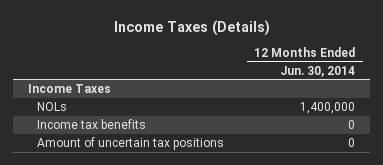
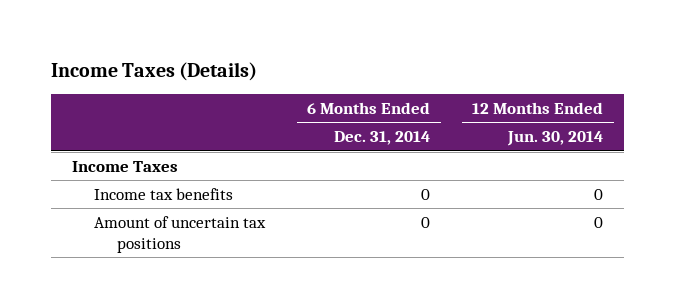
- | 12 Months Ended Jun. 30, 2014
+ | 6 Months Ended Dec. 31, 2014 | 12 Months Ended Jun. 30, 2014
- NOLs | 1,400,000

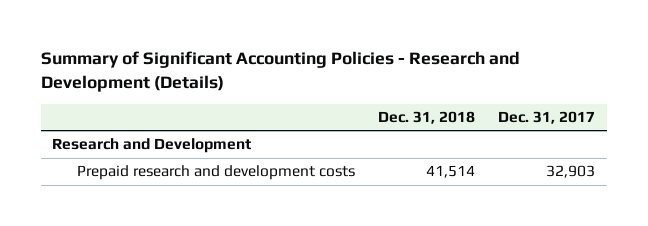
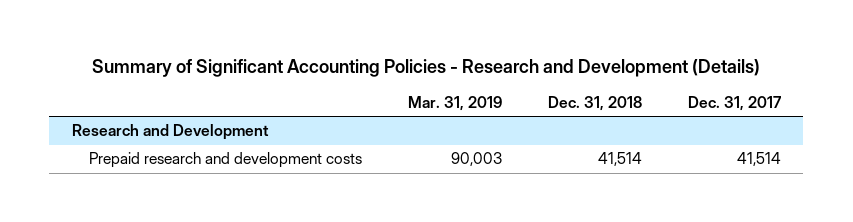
- | Dec. 31, 2018 | Dec. 31, 2017
+ | Mar. 31, 2019 | Dec. 31, 2018 | Dec. 31, 2017
- Prepaid research and development costs | 41,514 | 32,903
+ Prepaid research and development costs | 90,003 | 41,514 | 41,514

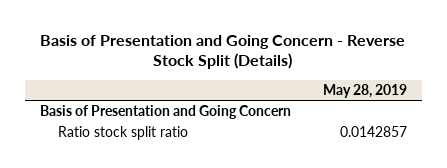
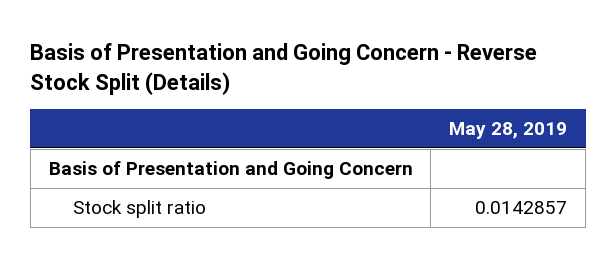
- Ratio stock split ratio | 0.0142857
+ Stock split ratio | 0.0142857

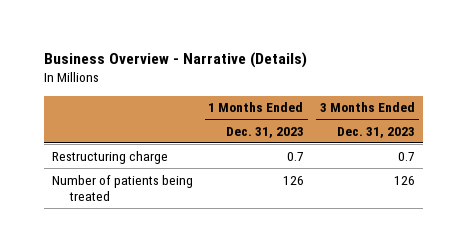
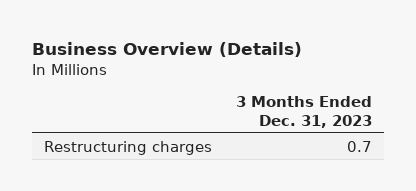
- Business Overview - Narrative (Details)
+ Business Overview (Details)
- | 1 Months Ended Dec. 31, 2023 | 3 Months Ended Dec. 31, 2023
+ | 3 Months Ended Dec. 31, 2023
- Restructuring charge | 0.7 | 0.7
- Number of patients being treated | 126 | 126
+ Restructuring charges | 0.7

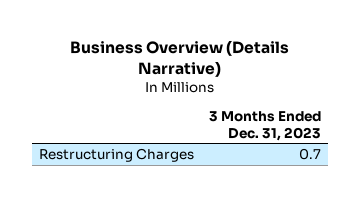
- Business Overview (Details)
+ Business Overview (Details Narrative)
- Restructuring charges | 0.7
+ Restructuring Charges | 0.7

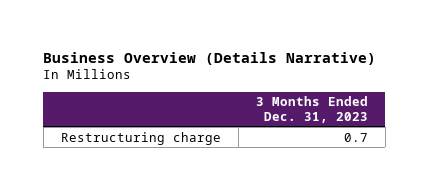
- Restructuring Charges | 0.7
+ Restructuring charge | 0.7

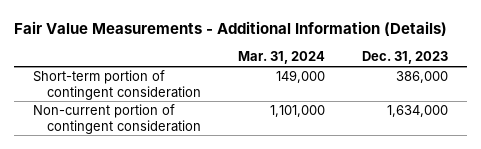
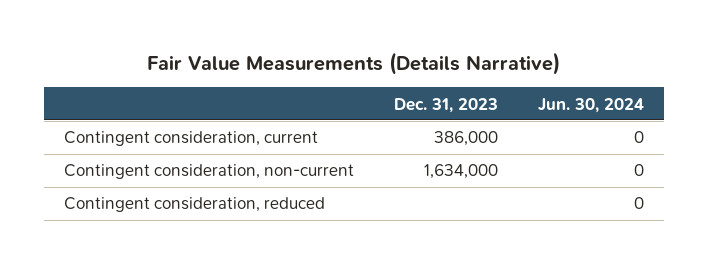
- Fair Value Measurements - Additional Information (Details)
+ Fair Value Measurements (Details Narrative)
- | Mar. 31, 2024 | Dec. 31, 2023
+ | Dec. 31, 2023 | Jun. 30, 2024
- Short-term portion of contingent consideration | 149,000 | 386,000
- Non-current portion of contingent consideration | 1,101,000 | 1,634,000
+ Contingent consideration, current | 386,000 | 0
+ Contingent consideration, non-current | 1,634,000 | 0
+ Contingent consideration, reduced | | 0

